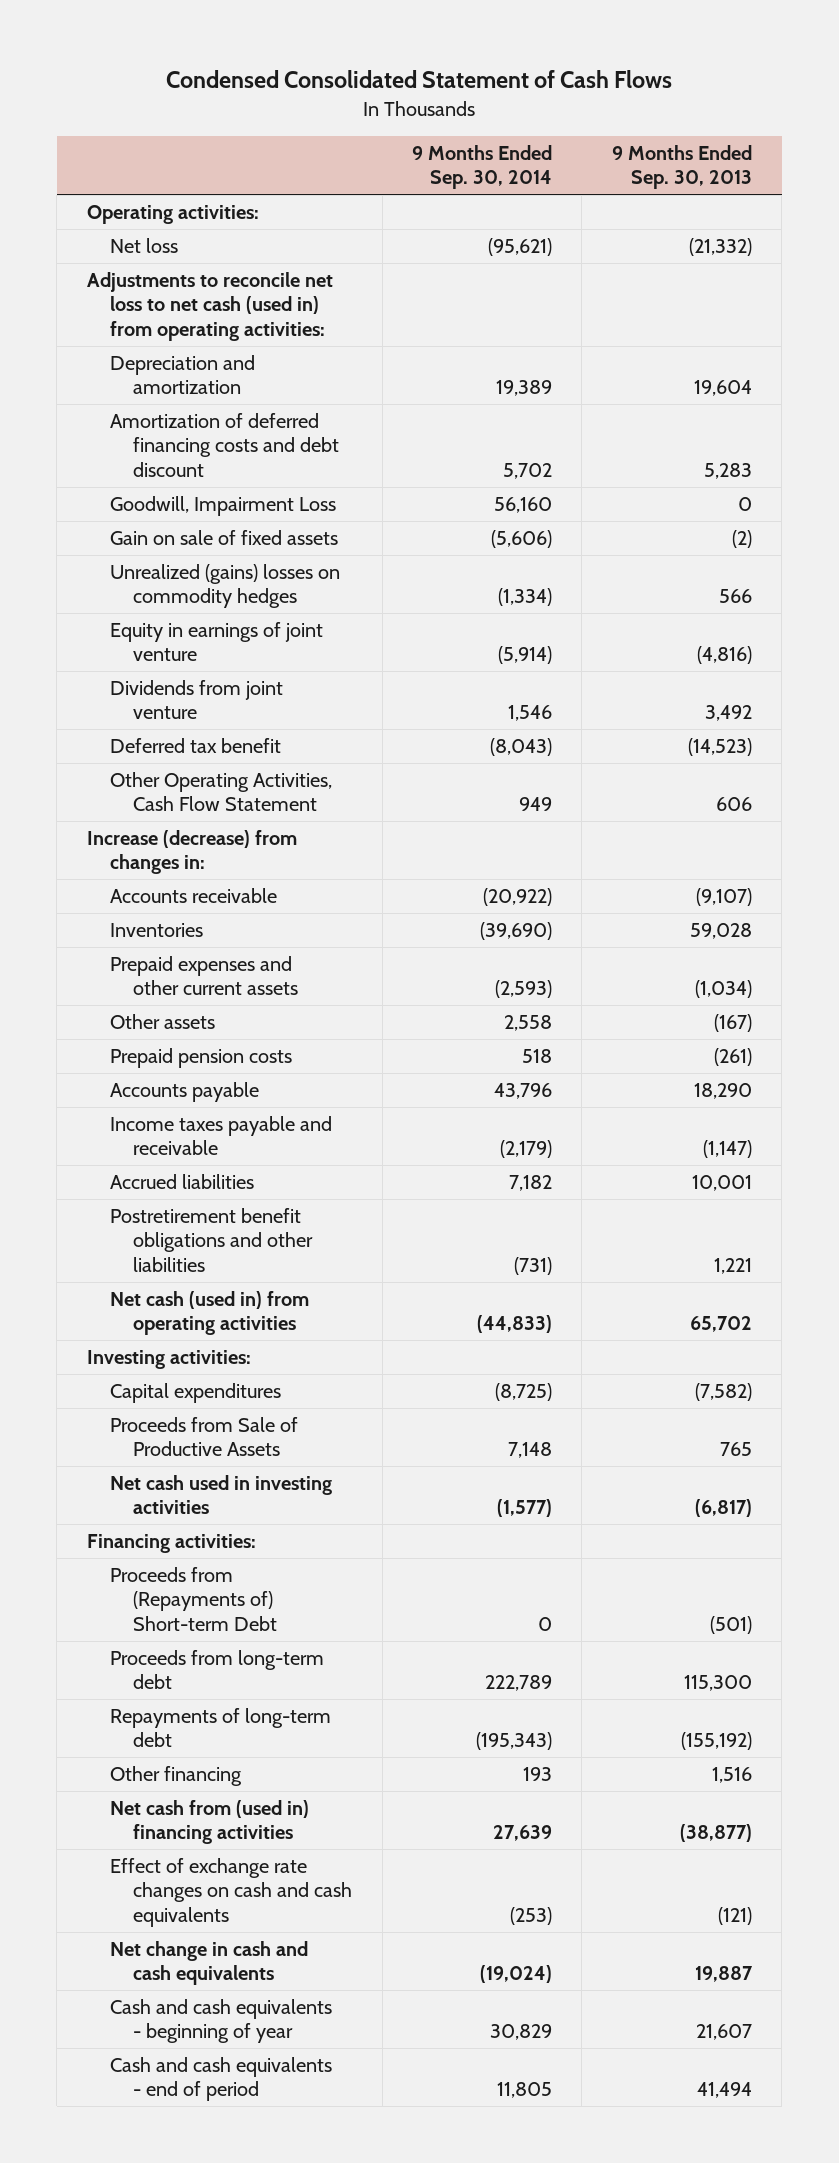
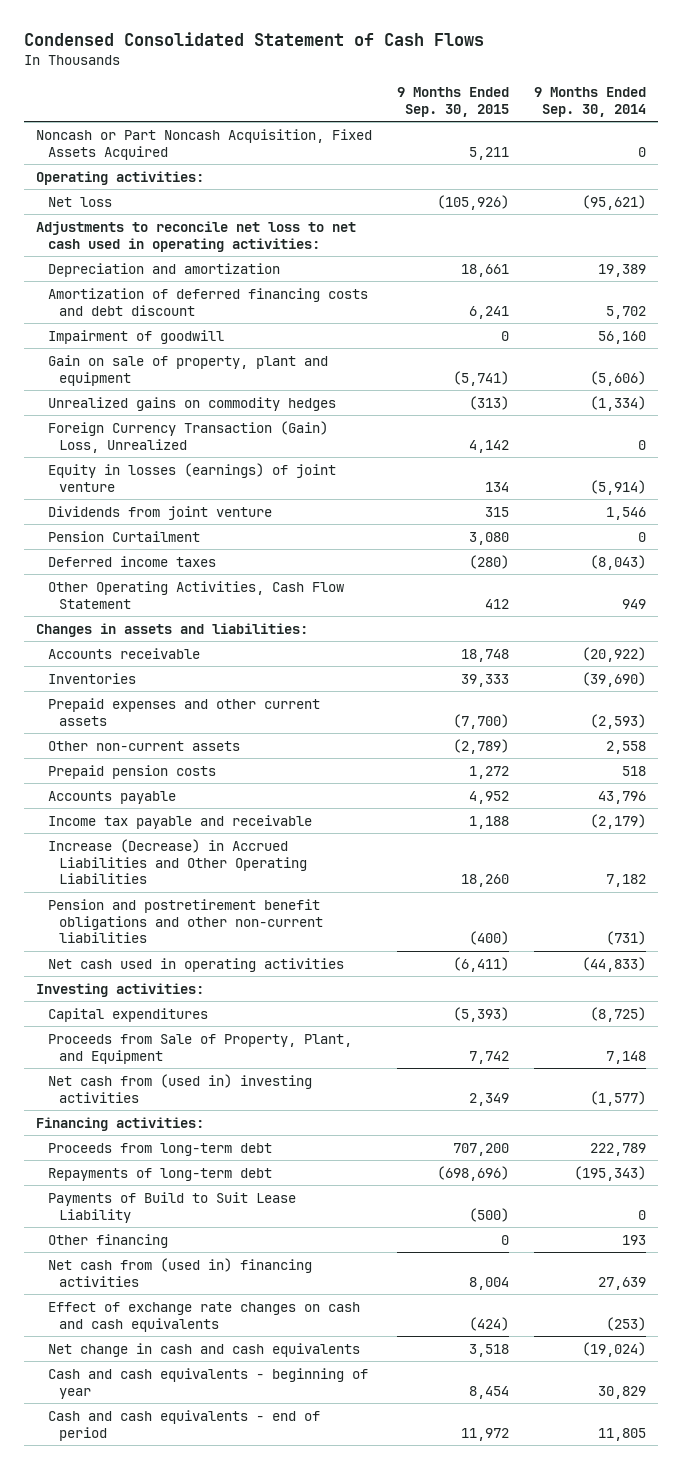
- | 9 Months Ended Sep. 30, 2014 | 9 Months Ended Sep. 30, 2013
+ | 9 Months Ended Sep. 30, 2015 | 9 Months Ended Sep. 30, 2014
+ Noncash or Part Noncash Acquisition, Fixed Assets Acquired | 5,211 | 0
- Adjustments to reconcile net loss to net cash (used in) from operating activities:
+ Adjustments to reconcile net loss to net cash used in operating activities:
- Goodwill, Impairment Loss | 56,160 | 0
- Gain on sale of fixed assets | (5,606) | (2)
- Unrealized (gains) losses on commodity hedges | (1,334) | 566
- Equity in earnings of joint venture | (5,914) | (4,816)
+ Impairment of goodwill | 0 | 56,160
+ Gain on sale of property, plant and equipment | (5,741) | (5,606)
+ Unrealized gains on commodity hedges | (313) | (1,334)
+ Foreign Currency Transaction (Gain) Loss, Unrealized | 4,142 | 0
+ Equity in losses (earnings) of joint venture | 134 | (5,914)
- Deferred tax benefit | (8,043) | (14,523)
+ Pension Curtailment | 3,080 | 0
+ Deferred income taxes | (280) | (8,043)
- Increase (decrease) from changes in:
+ Changes in assets and liabilities:
- Other assets | 2,558 | (167)
+ Other non-current assets | (2,789) | 2,558
- Income taxes payable and receivable | (2,179) | (1,147)
- Accrued liabilities | 7,182 | 10,001
- Postretirement benefit obligations and other liabilities | (731) | 1,221
- Net cash (used in) from operating activities | (44,833) | 65,702
+ Income tax payable and receivable | 1,188 | (2,179)
+ Increase (Decrease) in Accrued Liabilities and Other Operating Liabilities | 18,260 | 7,182
+ Pension and postretirement benefit obligations and other non-current liabilities | (400) | (731)
+ Net cash used in operating activities | (6,411) | (44,833)
- Proceeds from Sale of Productive Assets | 7,148 | 765
- Net cash used in investing activities | (1,577) | (6,817)
+ Proceeds from Sale of Property, Plant, and Equipment | 7,742 | 7,148
+ Net cash from (used in) investing activities | 2,349 | (1,577)
- Proceeds from (Repayments of) Short-term Debt | 0 | (501)
+ Payments of Build to Suit Lease Liability | (500) | 0

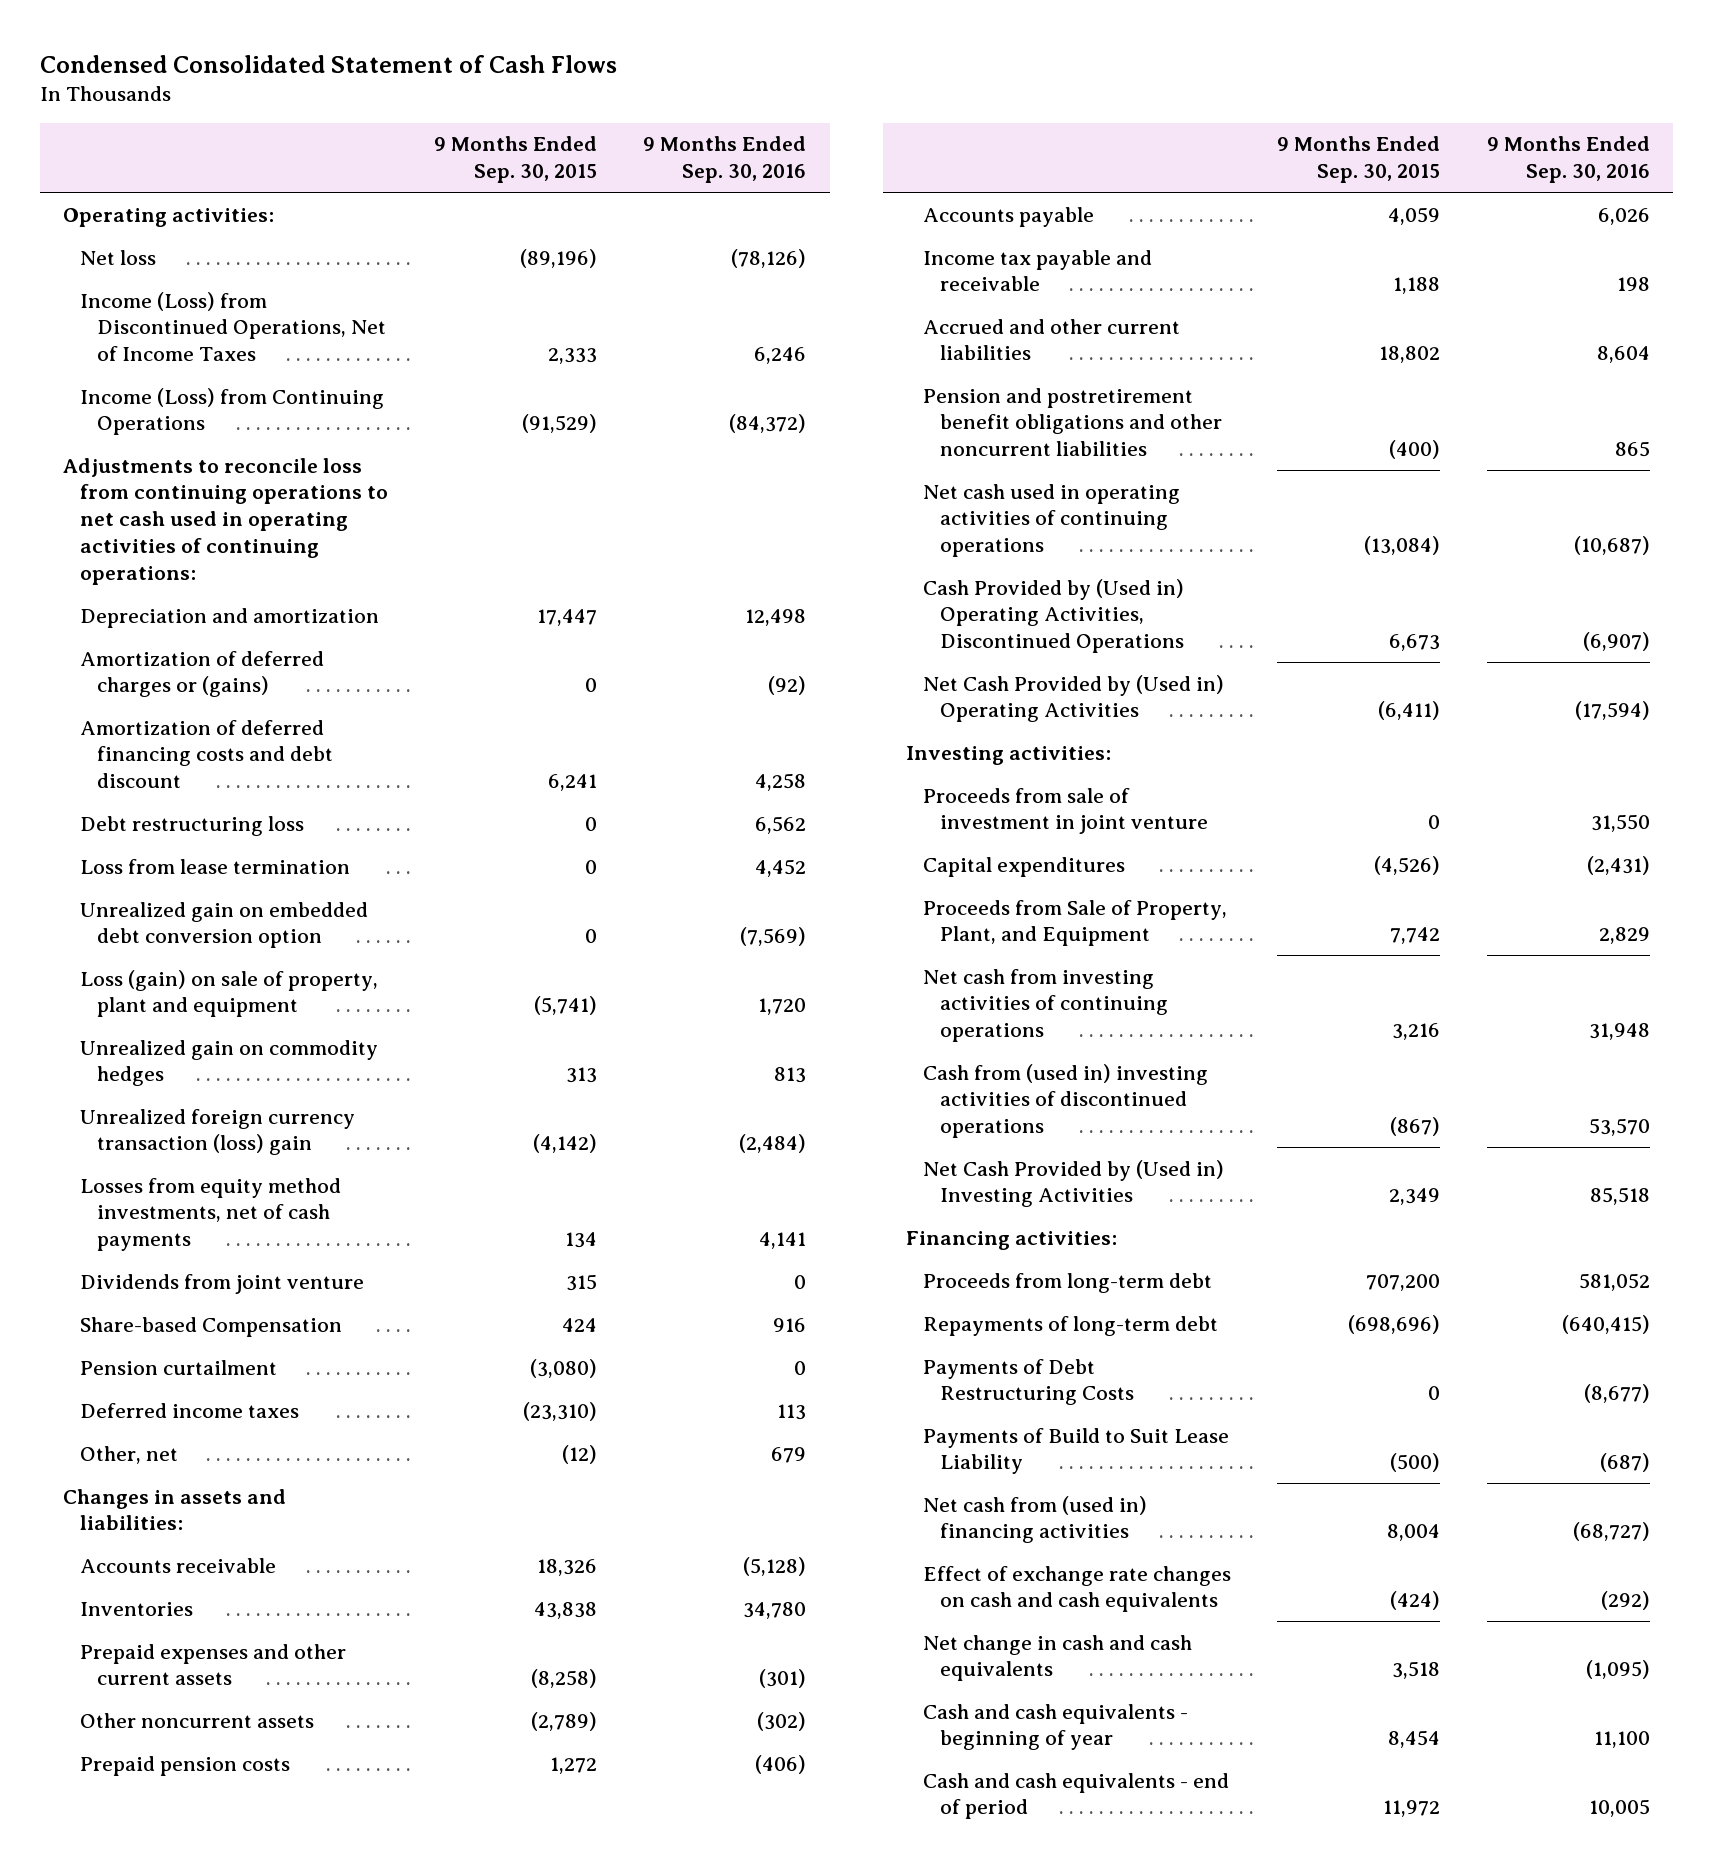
- | 9 Months Ended Sep. 30, 2015 | 9 Months Ended Sep. 30, 2014
+ | 9 Months Ended Sep. 30, 2015 | 9 Months Ended Sep. 30, 2016
- Noncash or Part Noncash Acquisition, Fixed Assets Acquired | 5,211 | 0
- Net loss | (105,926) | (95,621)
- Adjustments to reconcile net loss to net cash used in operating activities:
- Depreciation and amortization | 18,661 | 19,389
+ Net loss | (89,196) | (78,126)
+ Income (Loss) from Discontinued Operations, Net of Income Taxes | 2,333 | 6,246
+ Income (Loss) from Continuing Operations | (91,529) | (84,372)
+ Adjustments to reconcile loss from continuing operations to net cash used in operating activities of continuing operations:
+ Depreciation and amortization | 17,447 | 12,498
+ Amortization of deferred charges or (gains) | 0 | (92)
- Impairment of goodwill | 0 | 56,160
- Gain on sale of property, plant and equipment | (5,741) | (5,606)
- Unrealized gains on commodity hedges | (313) | (1,334)
- Foreign Currency Transaction (Gain) Loss, Unrealized | 4,142 | 0
- Equity in losses (earnings) of joint venture | 134 | (5,914)
+ Debt restructuring loss | 0 | 6,562
+ Loss from lease termination | 0 | 4,452
+ Unrealized gain on embedded debt conversion option | 0 | (7,569)
+ Loss (gain) on sale of property, plant and equipment | (5,741) | 1,720
+ Unrealized gain on commodity hedges | 313 | 813
+ Unrealized foreign currency transaction (loss) gain | (4,142) | (2,484)
+ Losses from equity method investments, net of cash payments | 134 | 4,141
- Pension Curtailment | 3,080 | 0
- Deferred income taxes | (280) | (8,043)
- Other Operating Activities, Cash Flow Statement | 412 | 949
+ Share-based Compensation | 424 | 916
+ Pension curtailment | (3,080) | 0
+ Deferred income taxes | (23,310) | 113
+ Other, net | (12) | 679
- Accounts receivable | 18,748 | (20,922)
- Inventories | 39,333 | (39,690)
- Prepaid expenses and other current assets | (7,700) | (2,593)
- Other non-current assets | (2,789) | 2,558
+ Accounts receivable | 18,326 | (5,128)
+ Inventories | 43,838 | 34,780
+ Prepaid expenses and other current assets | (8,258) | (301)
+ Other noncurrent assets | (2,789) | (302)
- Accounts payable | 4,952 | 43,796
+ Accounts payable | 4,059 | 6,026
- Increase (Decrease) in Accrued Liabilities and Other Operating Liabilities | 18,260 | 7,182
- Pension and postretirement benefit obligations and other non-current liabilities | (400) | (731)
- Net cash used in operating activities | (6,411) | (44,833)
+ Accrued and other current liabilities | 18,802 | 8,604
+ Pension and postretirement benefit obligations and other noncurrent liabilities | (400) | 865
+ Net cash used in operating activities of continuing operations | (13,084) | (10,687)
+ Cash Provided by (Used in) Operating Activities, Discontinued Operations | 6,673 | (6,907)
+ Net Cash Provided by (Used in) Operating Activities | (6,411) | (17,594)
- Capital expenditures | (5,393) | (8,725)
+ Proceeds from sale of investment in joint venture | 0 | 31,550
+ Capital expenditures | (4,526) | (2,431)
- Net cash from (used in) investing activities | 2,349 | (1,577)
+ Net cash from investing activities of continuing operations | 3,216 | 31,948
+ Cash from (used in) investing activities of discontinued operations | (867) | 53,570
+ Net Cash Provided by (Used in) Investing Activities | 2,349 | 85,518
+ Payments of Debt Restructuring Costs | 0 | (8,677)
- Other financing | 0 | 193

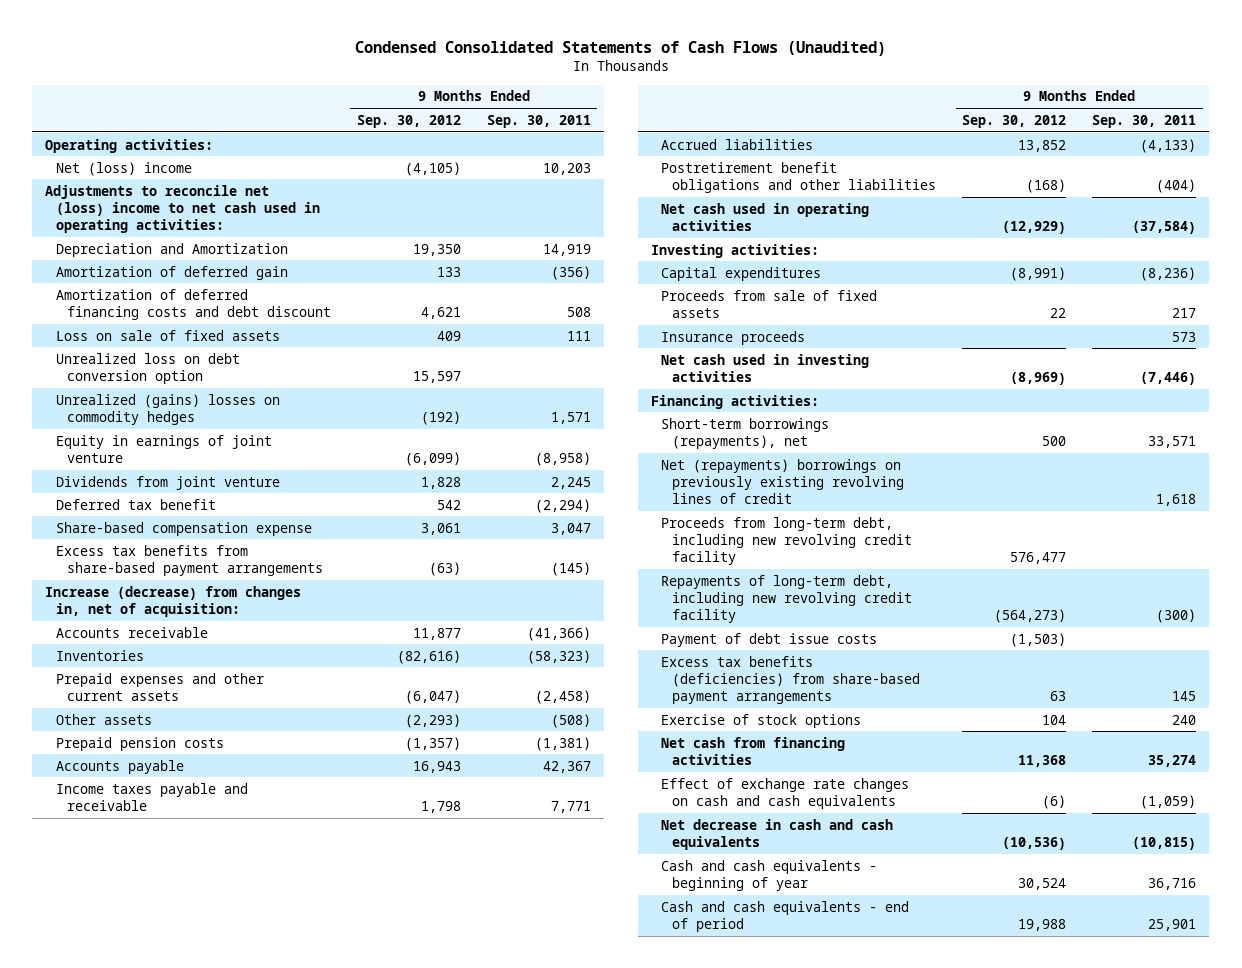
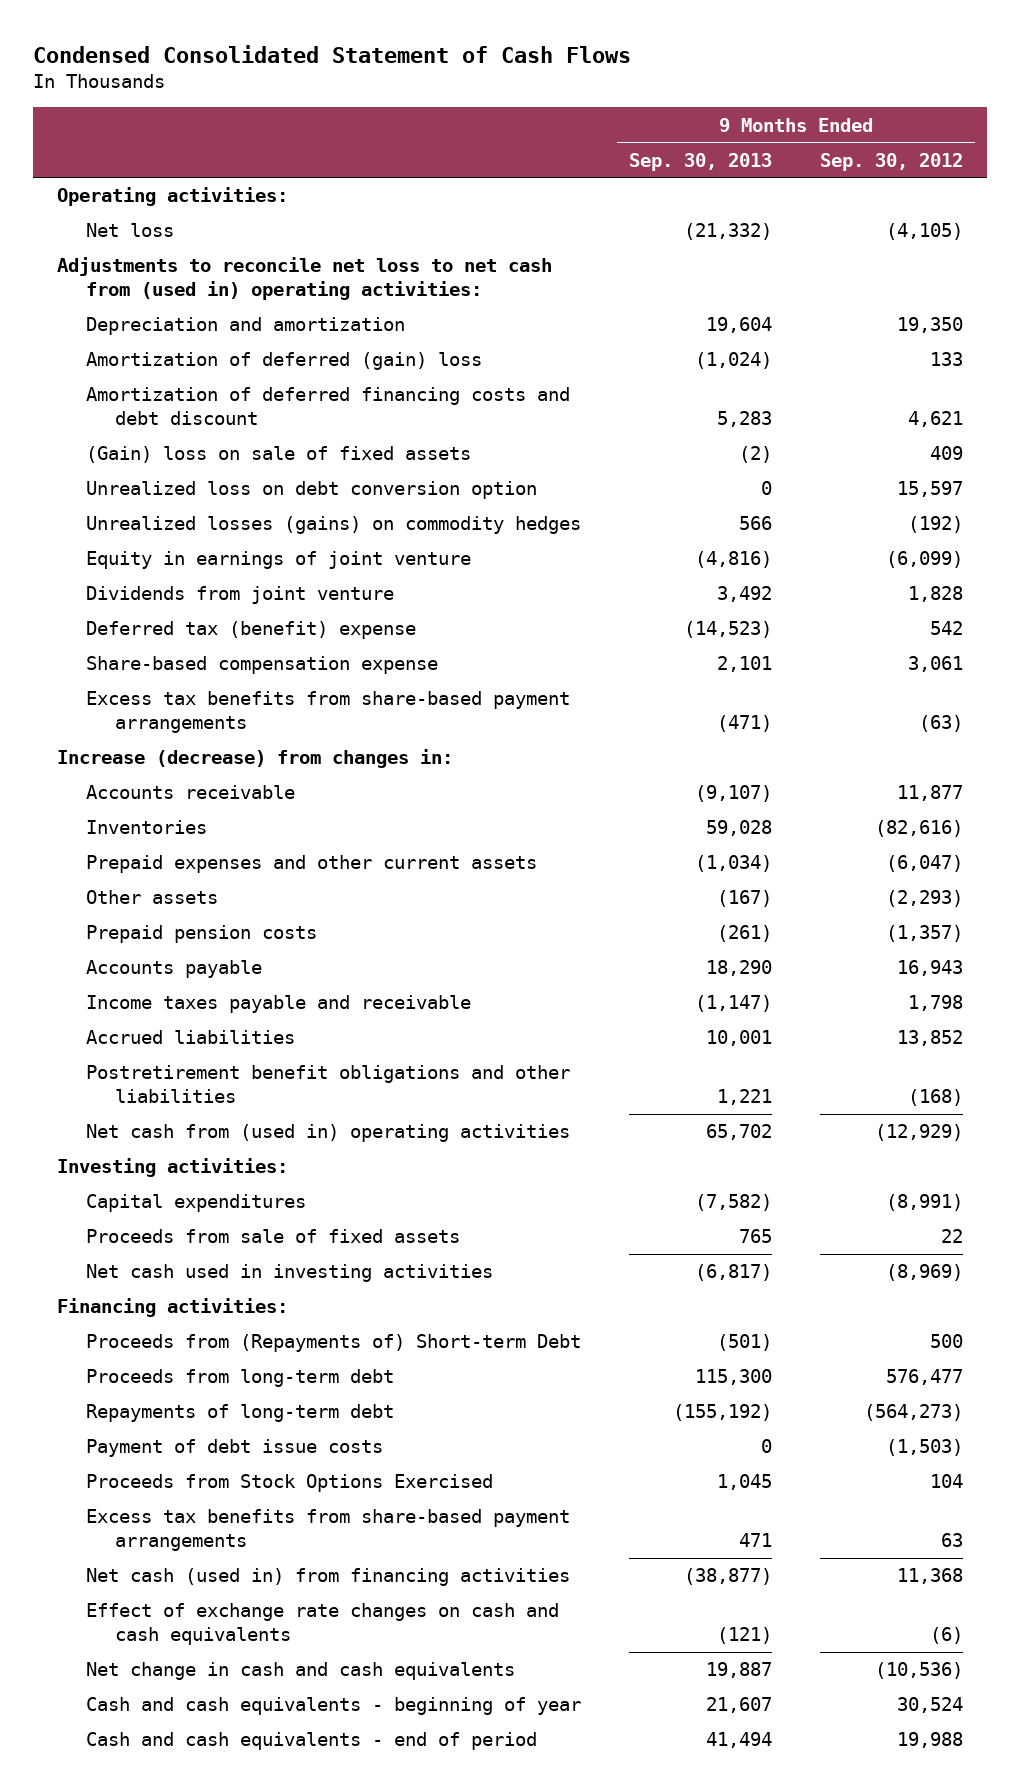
- Condensed Consolidated Statements of Cash Flows (Unaudited)
+ Condensed Consolidated Statement of Cash Flows
- | 9 Months Ended Sep. 30, 2012 | 9 Months Ended Sep. 30, 2011
+ | 9 Months Ended Sep. 30, 2013 | 9 Months Ended Sep. 30, 2012
- Net (loss) income | (4,105) | 10,203
- Adjustments to reconcile net (loss) income to net cash used in operating activities:
- Depreciation and Amortization | 19,350 | 14,919
- Amortization of deferred gain | 133 | (356)
+ Net loss | (21,332) | (4,105)
+ Adjustments to reconcile net loss to net cash from (used in) operating activities:
+ Depreciation and amortization | 19,604 | 19,350
+ Amortization of deferred (gain) loss | (1,024) | 133
- Loss on sale of fixed assets | 409 | 111
+ (Gain) loss on sale of fixed assets | (2) | 409
- Unrealized (gains) losses on commodity hedges | (192) | 1,571
+ Unrealized losses (gains) on commodity hedges | 566 | (192)
- Deferred tax benefit | 542 | (2,294)
+ Deferred tax (benefit) expense | (14,523) | 542
- Increase (decrease) from changes in, net of acquisition:
+ Increase (decrease) from changes in:
- Net cash used in operating activities | (12,929) | (37,584)
+ Net cash from (used in) operating activities | 65,702 | (12,929)
- Insurance proceeds | | 573
- Short-term borrowings (repayments), net | 500 | 33,571
- Net (repayments) borrowings on previously existing revolving lines of credit | | 1,618
- Proceeds from long-term debt, including new revolving credit facility | 576,477 |
- Repayments of long-term debt, including new revolving credit facility | (564,273) | (300)
+ Proceeds from (Repayments of) Short-term Debt | (501) | 500
+ Proceeds from long-term debt | 115,300 | 576,477
+ Repayments of long-term debt | (155,192) | (564,273)
- Excess tax benefits (deficiencies) from share-based payment arrangements | 63 | 145
- Exercise of stock options | 104 | 240
- Net cash from financing activities | 11,368 | 35,274
+ Proceeds from Stock Options Exercised | 1,045 | 104
+ Excess tax benefits from share-based payment arrangements | 471 | 63
+ Net cash (used in) from financing activities | (38,877) | 11,368
- Net decrease in cash and cash equivalents | (10,536) | (10,815)
+ Net change in cash and cash equivalents | 19,887 | (10,536)

